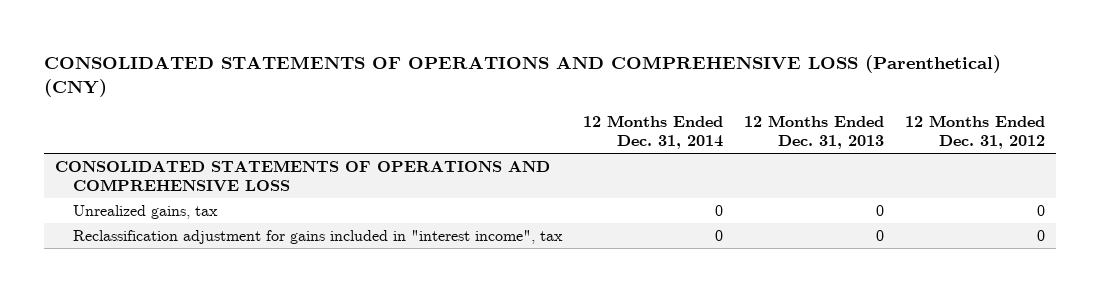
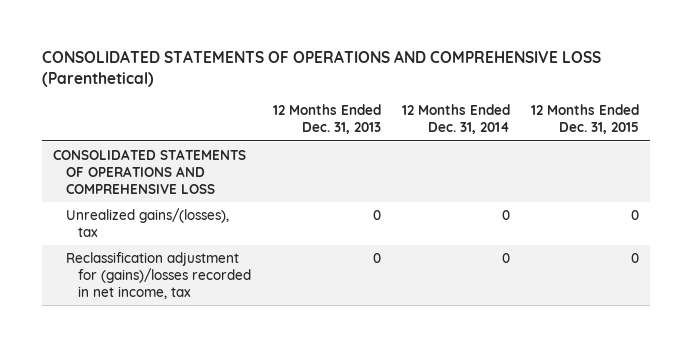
- CONSOLIDATED STATEMENTS OF OPERATIONS AND COMPREHENSIVE LOSS (Parenthetical) (CNY)
+ CONSOLIDATED STATEMENTS OF OPERATIONS AND COMPREHENSIVE LOSS (Parenthetical)
- | 12 Months Ended Dec. 31, 2014 | 12 Months Ended Dec. 31, 2013 | 12 Months Ended Dec. 31, 2012
+ | 12 Months Ended Dec. 31, 2013 | 12 Months Ended Dec. 31, 2014 | 12 Months Ended Dec. 31, 2015
- Unrealized gains, tax | 0 | 0 | 0
- Reclassification adjustment for gains included in "interest income", tax | 0 | 0 | 0
+ Unrealized gains/(losses), tax | 0 | 0 | 0
+ Reclassification adjustment for (gains)/losses recorded in net income, tax | 0 | 0 | 0

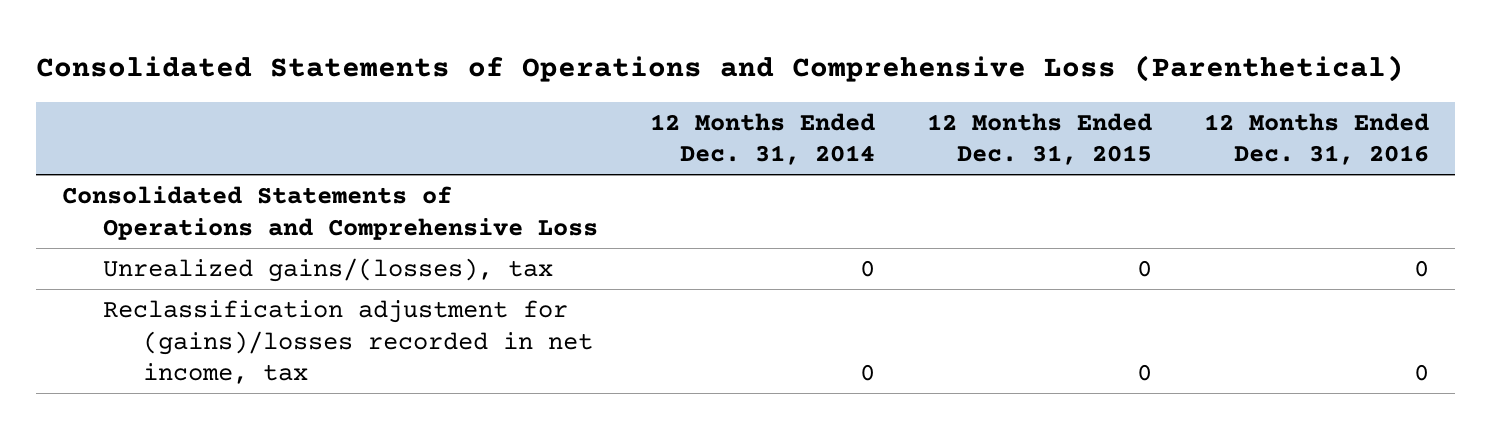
- CONSOLIDATED STATEMENTS OF OPERATIONS AND COMPREHENSIVE LOSS (Parenthetical)
+ Consolidated Statements of Operations and Comprehensive Loss (Parenthetical)
- | 12 Months Ended Dec. 31, 2013 | 12 Months Ended Dec. 31, 2014 | 12 Months Ended Dec. 31, 2015
+ | 12 Months Ended Dec. 31, 2014 | 12 Months Ended Dec. 31, 2015 | 12 Months Ended Dec. 31, 2016
- CONSOLIDATED STATEMENTS OF OPERATIONS AND COMPREHENSIVE LOSS
+ Consolidated Statements of Operations and Comprehensive Loss

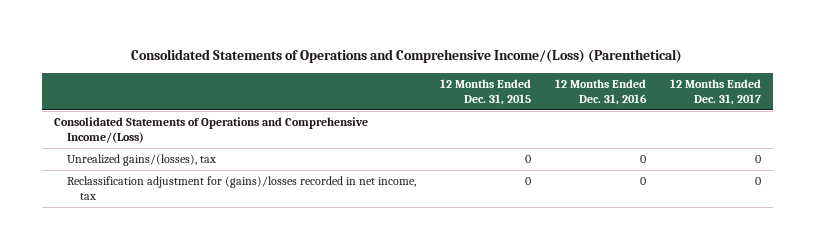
- Consolidated Statements of Operations and Comprehensive Loss (Parenthetical)
+ Consolidated Statements of Operations and Comprehensive Income/(Loss) (Parenthetical)
- | 12 Months Ended Dec. 31, 2014 | 12 Months Ended Dec. 31, 2015 | 12 Months Ended Dec. 31, 2016
+ | 12 Months Ended Dec. 31, 2015 | 12 Months Ended Dec. 31, 2016 | 12 Months Ended Dec. 31, 2017
- Consolidated Statements of Operations and Comprehensive Loss
+ Consolidated Statements of Operations and Comprehensive Income/(Loss)

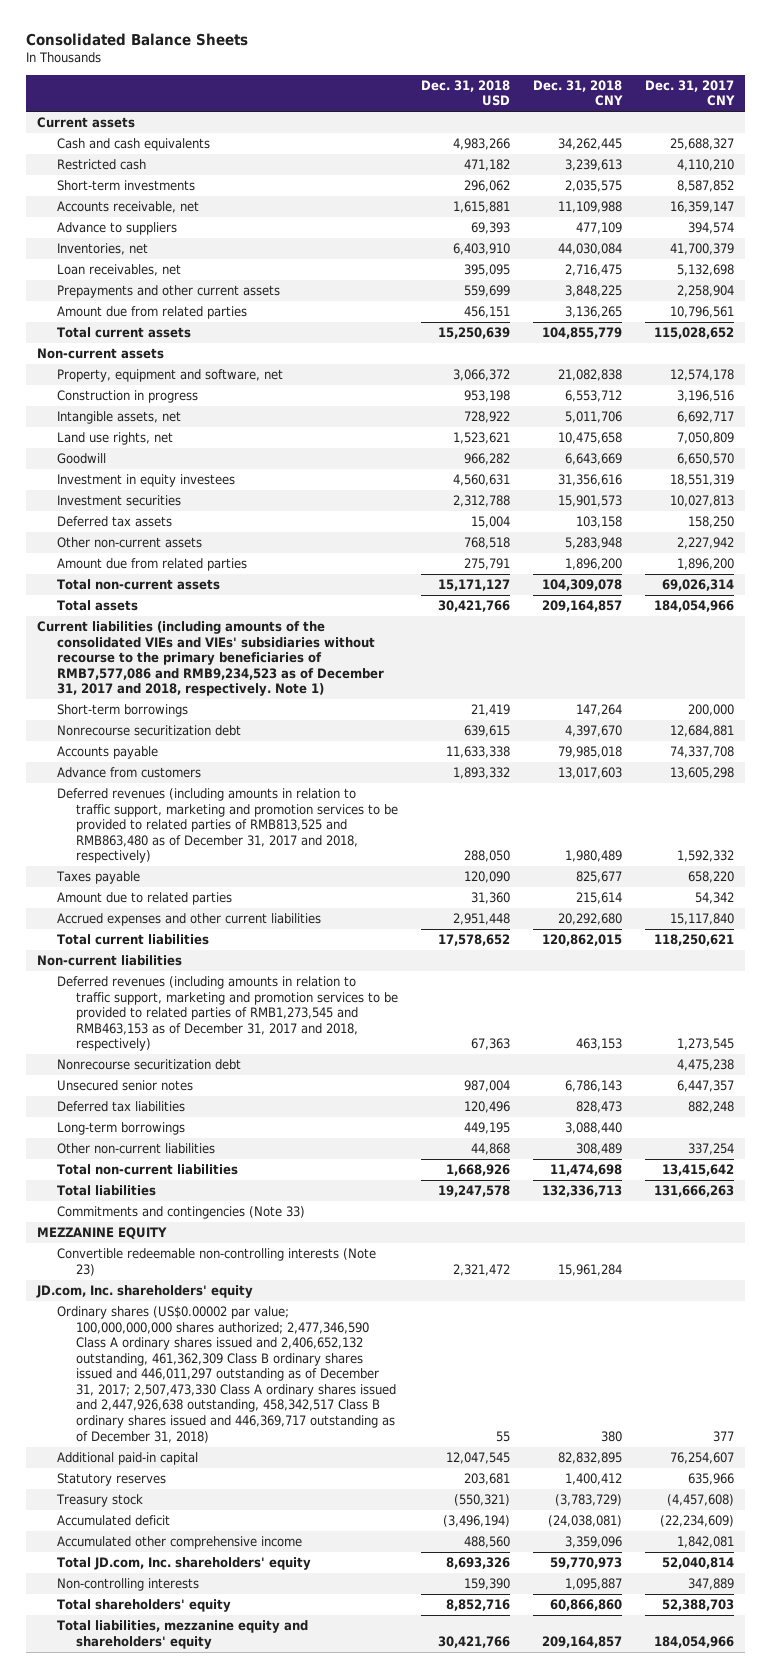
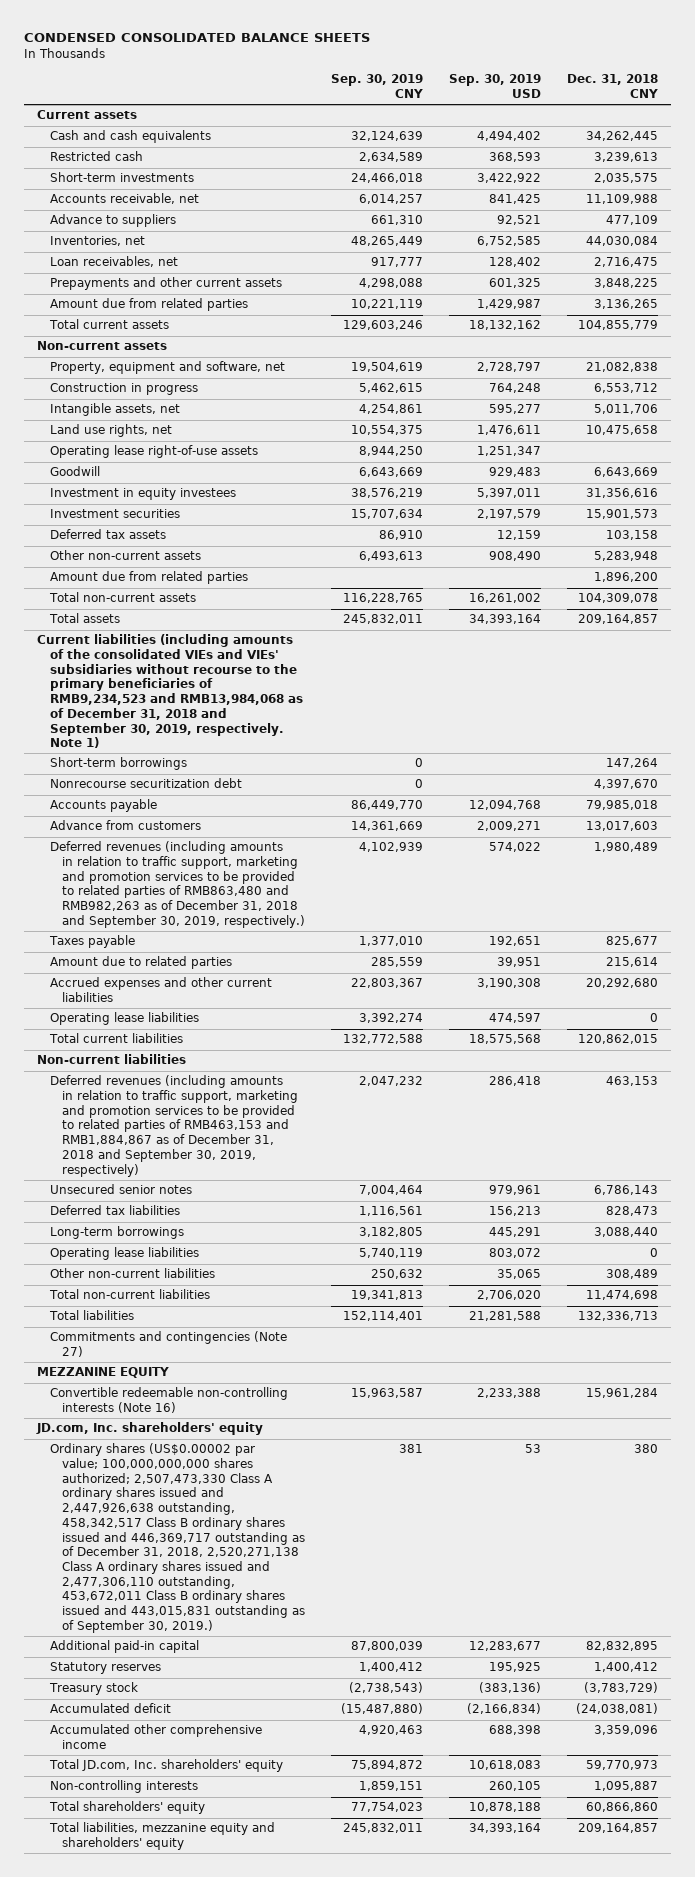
- Consolidated Balance Sheets
+ CONDENSED CONSOLIDATED BALANCE SHEETS
- | Dec. 31, 2018 USD | Dec. 31, 2018 CNY | Dec. 31, 2017 CNY
+ | Sep. 30, 2019 CNY | Sep. 30, 2019 USD | Dec. 31, 2018 CNY
+ Operating lease right-of-use assets | 8,944,250 | 1,251,347 |
- Current liabilities (including amounts of the consolidated VIEs and VIEs' subsidiaries without recourse to the primary beneficiaries of RMB7,577,086 and RMB9,234,523 as of December 31, 2017 and 2018, respectively. Note 1)
+ Current liabilities (including amounts of the consolidated VIEs and VIEs' subsidiaries without recourse to the primary beneficiaries of RMB9,234,523 and RMB13,984,068 as of December 31, 2018 and September 30, 2019, respectively. Note 1)
- Deferred revenues (including amounts in relation to traffic support, marketing and promotion services to be provided to related parties of RMB813,525 and RMB863,480 as of December 31, 2017 and 2018, respectively) | 288,050 | 1,980,489 | 1,592,332
+ Deferred revenues (including amounts in relation to traffic support, marketing and promotion services to be provided to related parties of RMB863,480 and RMB982,263 as of December 31, 2018 and September 30, 2019, respectively.) | 4,102,939 | 574,022 | 1,980,489
+ Operating lease liabilities | 3,392,274 | 474,597 | 0
- Deferred revenues (including amounts in relation to traffic support, marketing and promotion services to be provided to related parties of RMB1,273,545 and RMB463,153 as of December 31, 2017 and 2018, respectively) | 67,363 | 463,153 | 1,273,545
- Nonrecourse securitization debt | | | 4,475,238
+ Deferred revenues (including amounts in relation to traffic support, marketing and promotion services to be provided to related parties of RMB463,153 and RMB1,884,867 as of December 31, 2018 and September 30, 2019, respectively) | 2,047,232 | 286,418 | 463,153
+ Operating lease liabilities | 5,740,119 | 803,072 | 0
- Commitments and contingencies (Note 33)
+ Commitments and contingencies (Note 27)
- Convertible redeemable non-controlling interests (Note 23) | 2,321,472 | 15,961,284 |
+ Convertible redeemable non-controlling interests (Note 16) | 15,963,587 | 2,233,388 | 15,961,284
- Ordinary shares (US$0.00002 par value; 100,000,000,000 shares authorized; 2,477,346,590 Class A ordinary shares issued and 2,406,652,132 outstanding, 461,362,309 Class B ordinary shares issued and 446,011,297 outstanding as of December 31, 2017; 2,507,473,330 Class A ordinary shares issued and 2,447,926,638 outstanding, 458,342,517 Class B ordinary shares issued and 446,369,717 outstanding as of December 31, 2018) | 55 | 380 | 377
+ Ordinary shares (US$0.00002 par value; 100,000,000,000 shares authorized; 2,507,473,330 Class A ordinary shares issued and 2,447,926,638 outstanding, 458,342,517 Class B ordinary shares issued and 446,369,717 outstanding as of December 31, 2018, 2,520,271,138 Class A ordinary shares issued and 2,477,306,110 outstanding, 453,672,011 Class B ordinary shares issued and 443,015,831 outstanding as of September 30, 2019.) | 381 | 53 | 380

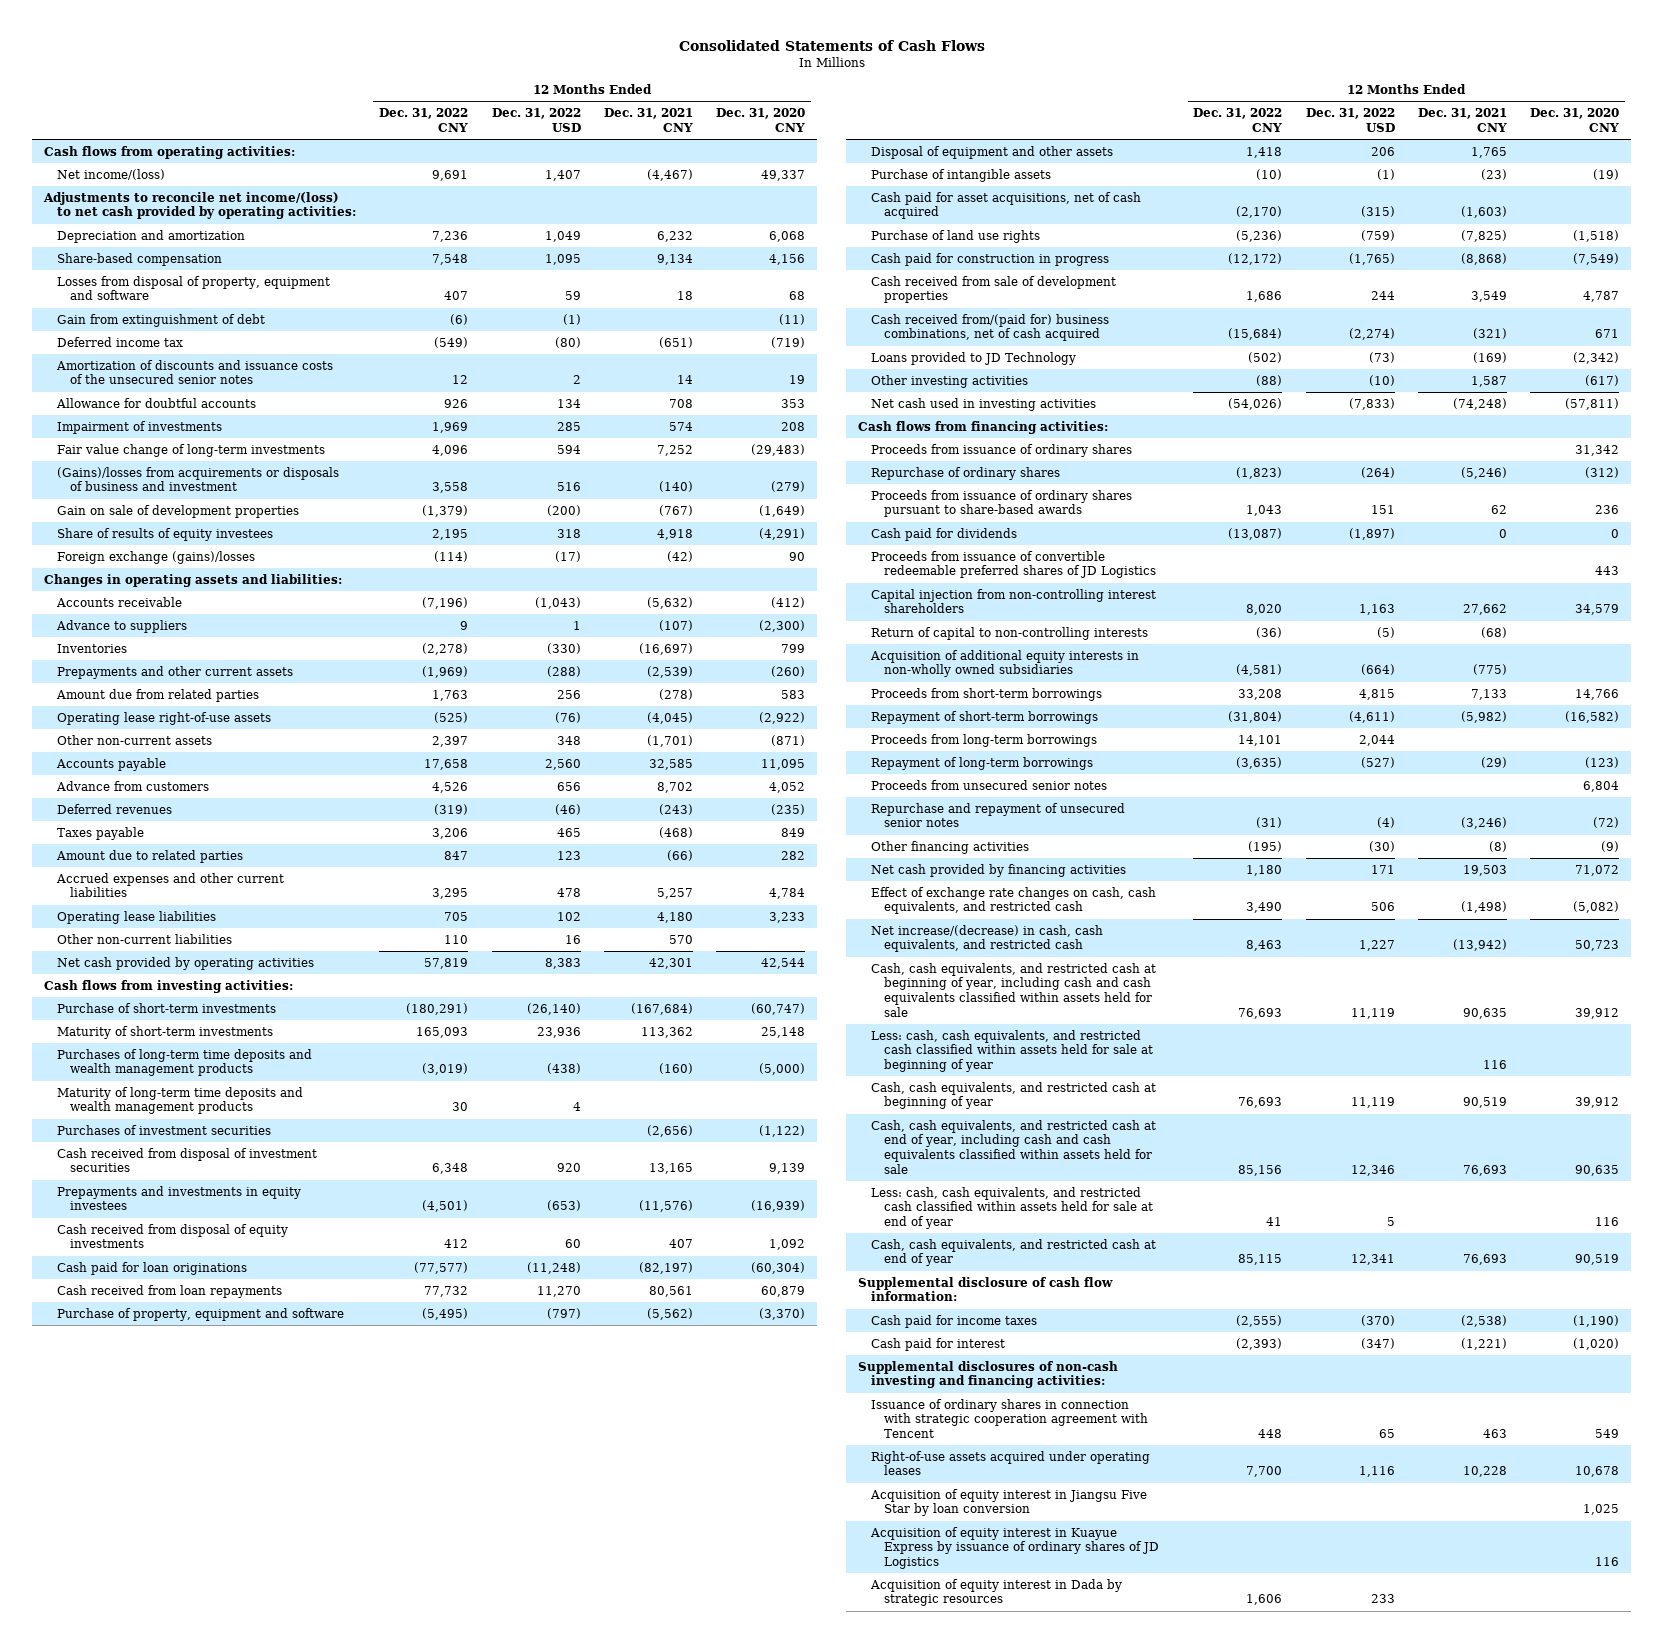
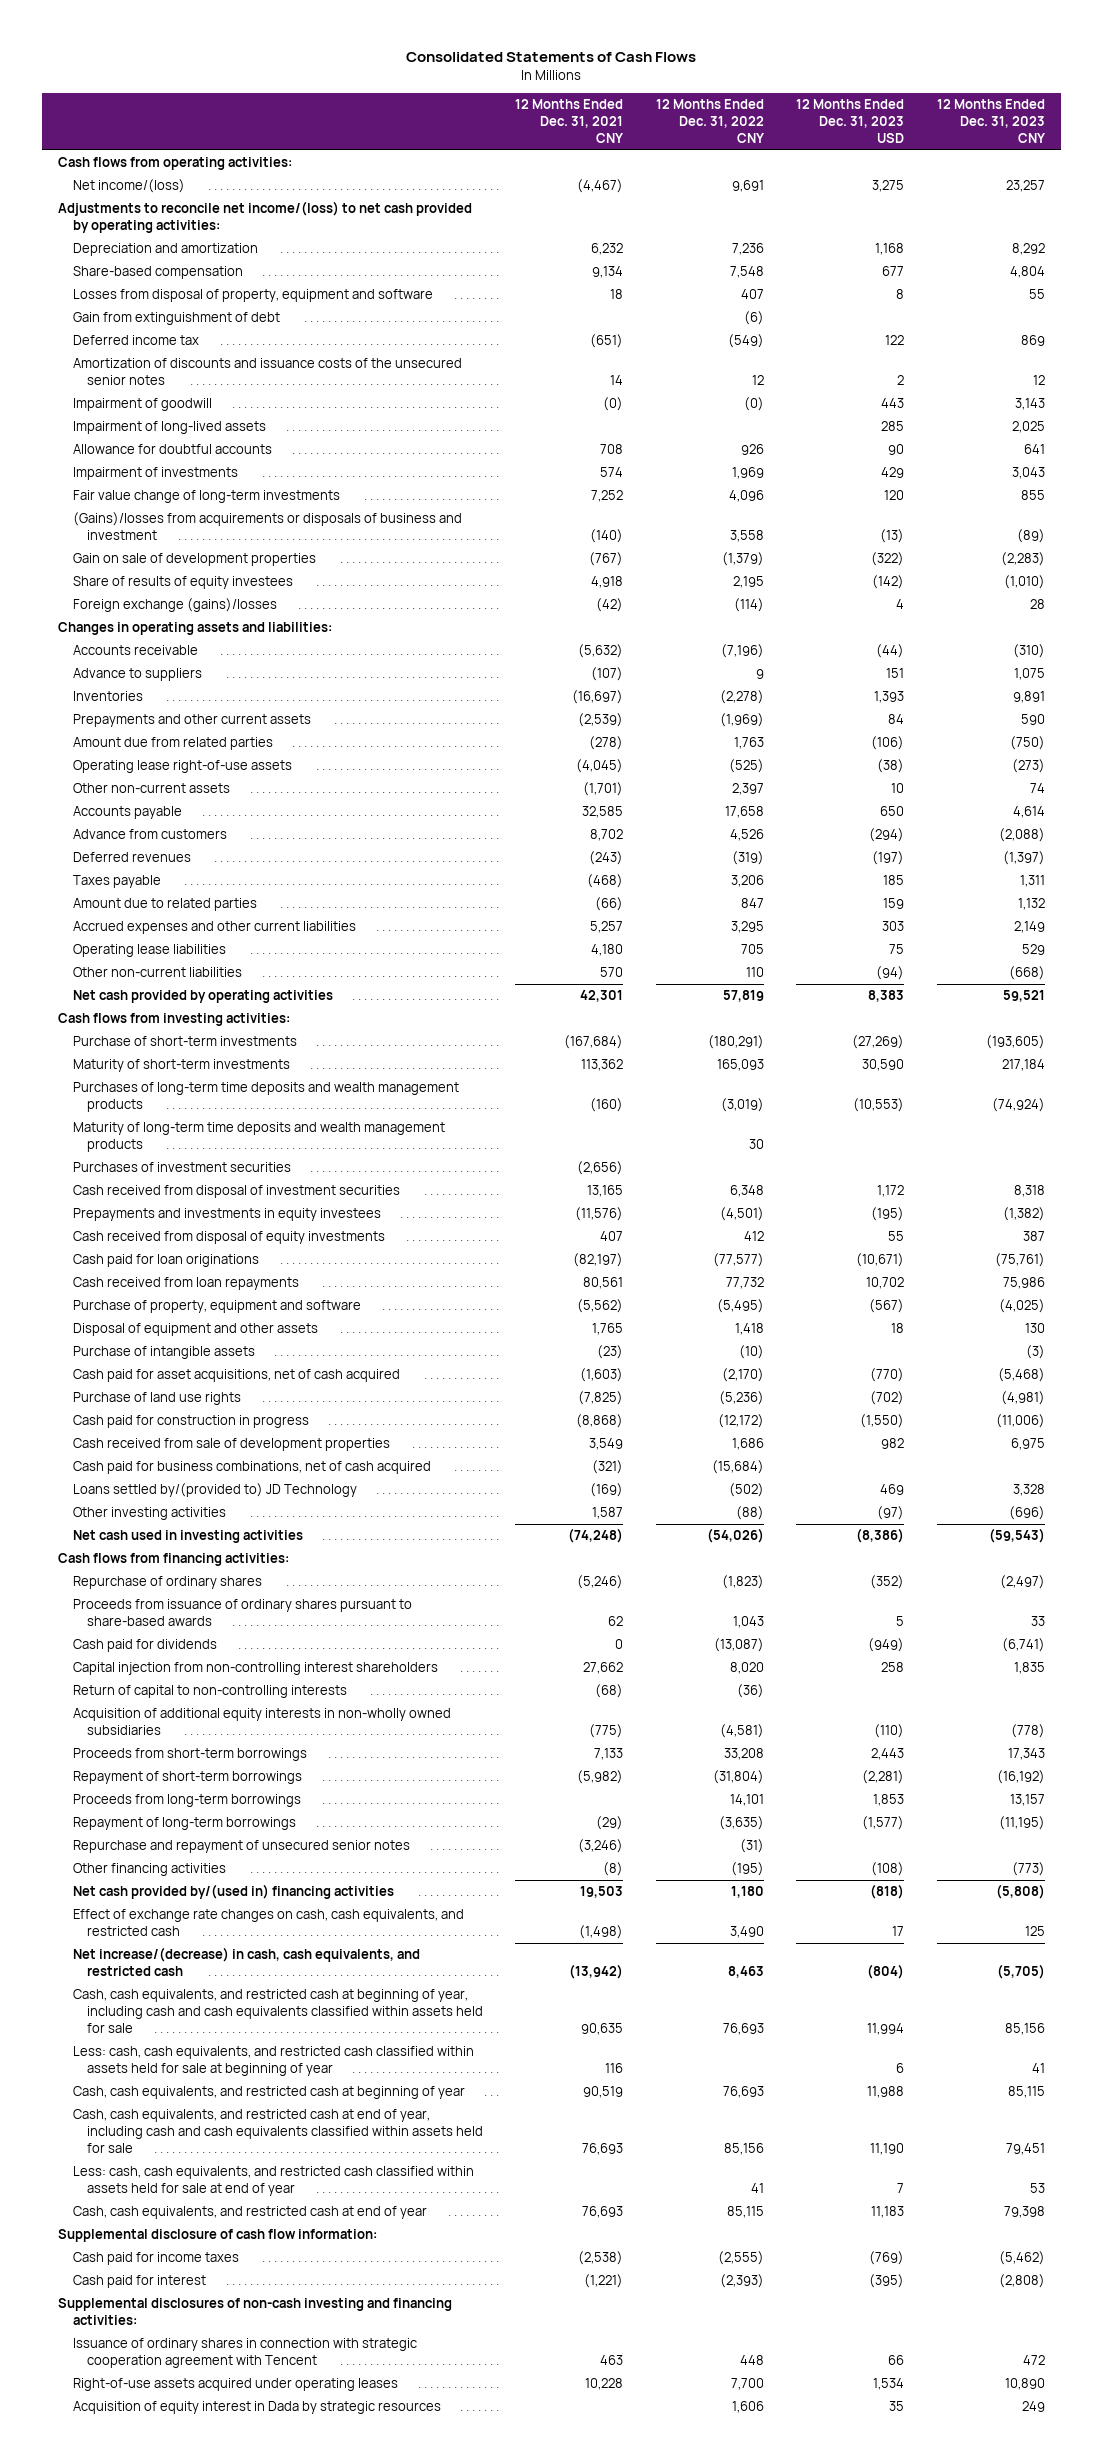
- | 12 Months Ended Dec. 31, 2022 CNY | 12 Months Ended Dec. 31, 2022 USD | 12 Months Ended Dec. 31, 2021 CNY | 12 Months Ended Dec. 31, 2020 CNY
+ | 12 Months Ended Dec. 31, 2021 CNY | 12 Months Ended Dec. 31, 2022 CNY | 12 Months Ended Dec. 31, 2023 USD | 12 Months Ended Dec. 31, 2023 CNY
+ Impairment of goodwill | (0) | (0) | 443 | 3,143
+ Impairment of long-lived assets | | | 285 | 2,025
- Cash received from/(paid for) business combinations, net of cash acquired | (15,684) | (2,274) | (321) | 671
- Loans provided to JD Technology | (502) | (73) | (169) | (2,342)
+ Cash paid for business combinations, net of cash acquired | (321) | (15,684) | |
+ Loans settled by/(provided to) JD Technology | (169) | (502) | 469 | 3,328
- Proceeds from issuance of ordinary shares | | | | 31,342
- Proceeds from issuance of convertible redeemable preferred shares of JD Logistics | | | | 443
- Proceeds from unsecured senior notes | | | | 6,804
- Net cash provided by financing activities | 1,180 | 171 | 19,503 | 71,072
+ Net cash provided by/(used in) financing activities | 19,503 | 1,180 | (818) | (5,808)
- Acquisition of equity interest in Jiangsu Five Star by loan conversion | | | | 1,025
- Acquisition of equity interest in Kuayue Express by issuance of ordinary shares of JD Logistics | | | | 116

